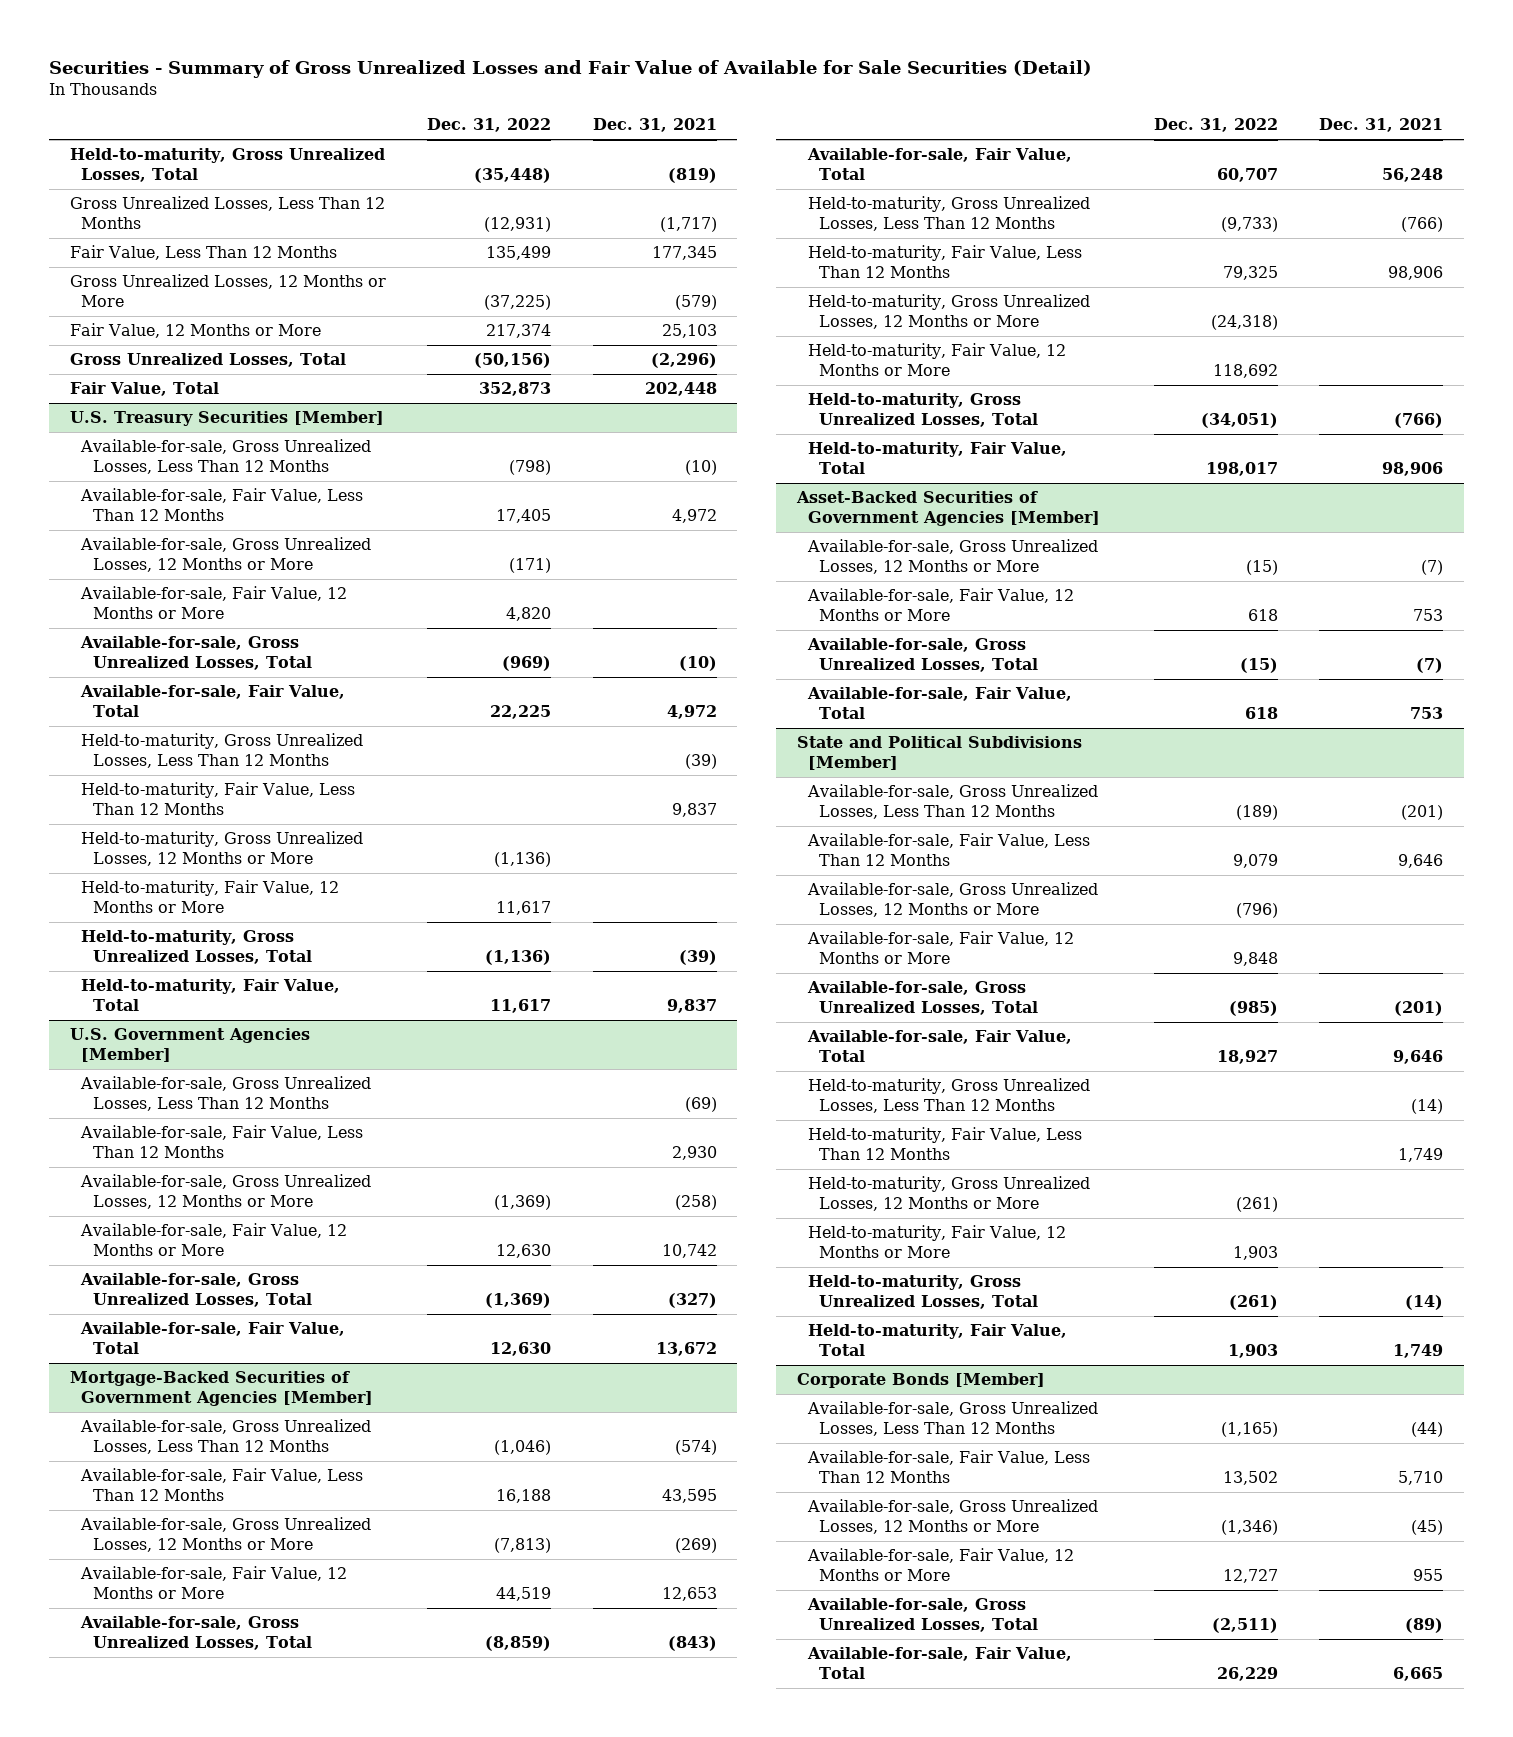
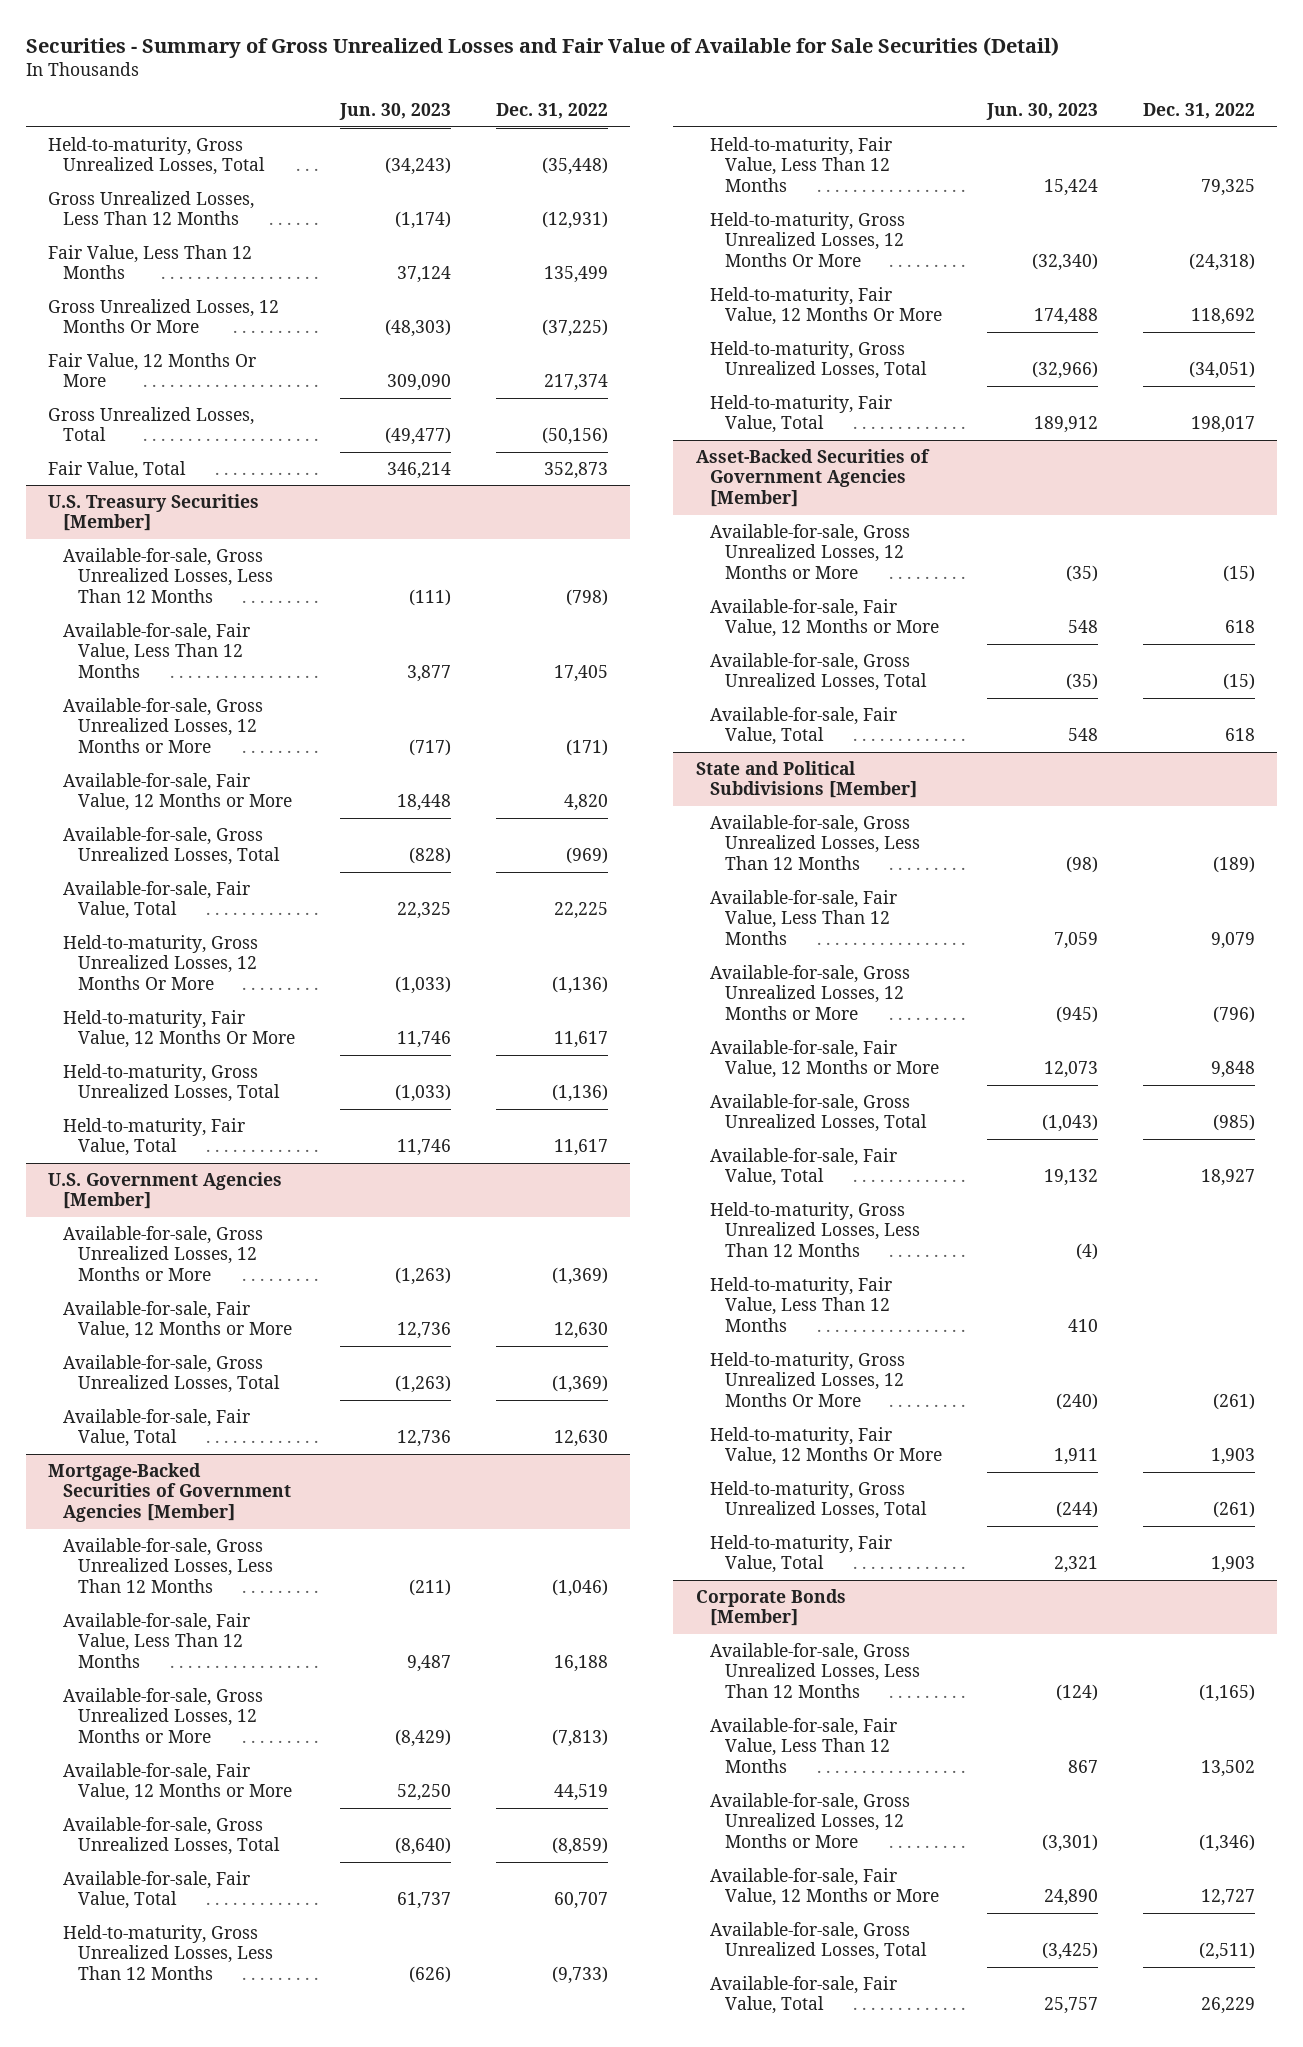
- | Dec. 31, 2022 | Dec. 31, 2021
+ | Jun. 30, 2023 | Dec. 31, 2022
- Gross Unrealized Losses, 12 Months or More | (37,225) | (579)
- Fair Value, 12 Months or More | 217,374 | 25,103
+ Gross Unrealized Losses, 12 Months Or More | (48,303) | (37,225)
+ Fair Value, 12 Months Or More | 309,090 | 217,374
@ U.S. Treasury Securities [Member]
- Held-to-maturity, Gross Unrealized Losses, Less Than 12 Months | | (39)
- Held-to-maturity, Fair Value, Less Than 12 Months | | 9,837
- Held-to-maturity, Gross Unrealized Losses, 12 Months or More | (1,136) |
- Held-to-maturity, Fair Value, 12 Months or More | 11,617 |
+ Held-to-maturity, Gross Unrealized Losses, 12 Months Or More | (1,033) | (1,136)
+ Held-to-maturity, Fair Value, 12 Months Or More | 11,746 | 11,617
@ U.S. Government Agencies [Member]
- Available-for-sale, Gross Unrealized Losses, Less Than 12 Months | | (69)
- Available-for-sale, Fair Value, Less Than 12 Months | | 2,930
@ Mortgage-Backed Securities of Government Agencies [Member]
- Held-to-maturity, Gross Unrealized Losses, 12 Months or More | (24,318) |
- Held-to-maturity, Fair Value, 12 Months or More | 118,692 |
+ Held-to-maturity, Gross Unrealized Losses, 12 Months Or More | (32,340) | (24,318)
+ Held-to-maturity, Fair Value, 12 Months Or More | 174,488 | 118,692
@ State and Political Subdivisions [Member]
- Held-to-maturity, Gross Unrealized Losses, 12 Months or More | (261) |
- Held-to-maturity, Fair Value, 12 Months or More | 1,903 |
+ Held-to-maturity, Gross Unrealized Losses, 12 Months Or More | (240) | (261)
+ Held-to-maturity, Fair Value, 12 Months Or More | 1,911 | 1,903

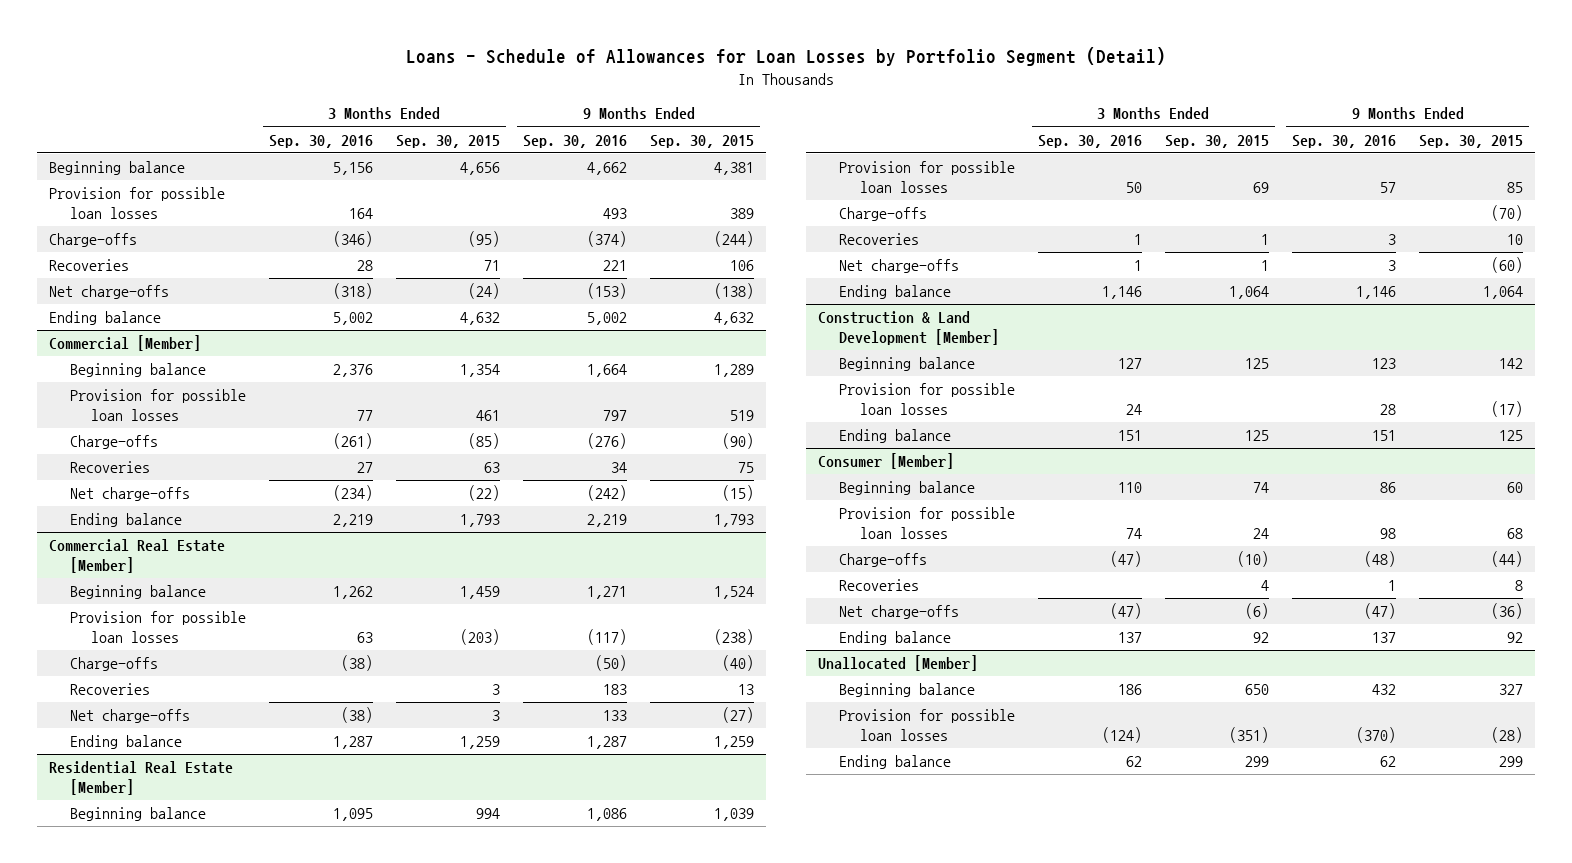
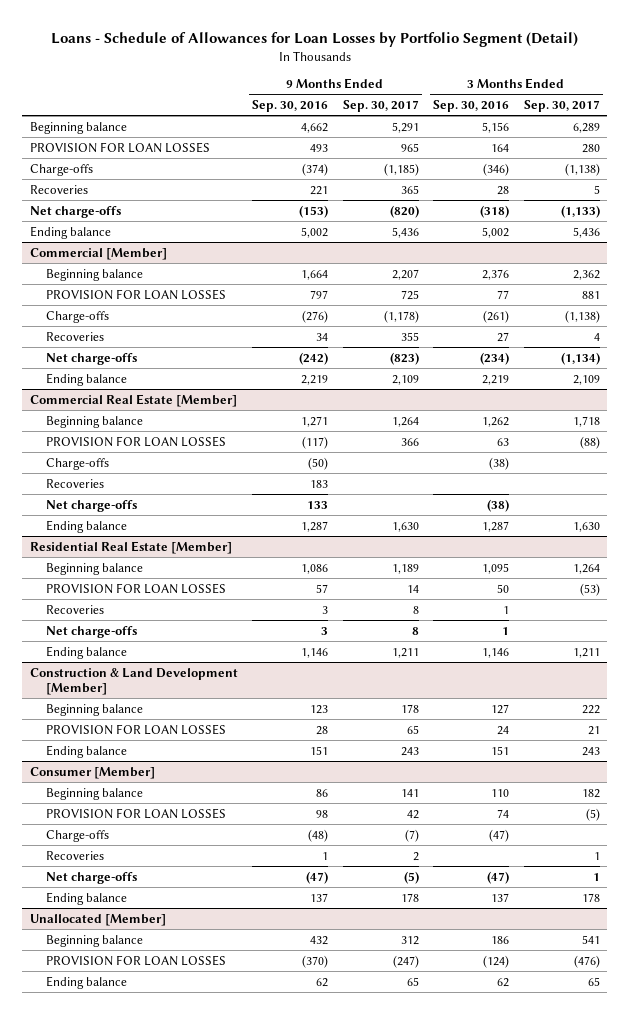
- | 3 Months Ended Sep. 30, 2016 | 3 Months Ended Sep. 30, 2015 | 9 Months Ended Sep. 30, 2016 | 9 Months Ended Sep. 30, 2015
+ | 9 Months Ended Sep. 30, 2016 | 9 Months Ended Sep. 30, 2017 | 3 Months Ended Sep. 30, 2016 | 3 Months Ended Sep. 30, 2017
- Provision for possible loan losses | 164 | | 493 | 389
+ PROVISION FOR LOAN LOSSES | 493 | 965 | 164 | 280
@ Commercial [Member]
- Provision for possible loan losses | 77 | 461 | 797 | 519
+ PROVISION FOR LOAN LOSSES | 797 | 725 | 77 | 881
@ Commercial Real Estate [Member]
- Provision for possible loan losses | 63 | (203) | (117) | (238)
+ PROVISION FOR LOAN LOSSES | (117) | 366 | 63 | (88)
@ Residential Real Estate [Member]
- Provision for possible loan losses | 50 | 69 | 57 | 85
- Charge-offs | | | | (70)
+ PROVISION FOR LOAN LOSSES | 57 | 14 | 50 | (53)
@ Construction & Land Development [Member]
- Provision for possible loan losses | 24 | | 28 | (17)
+ PROVISION FOR LOAN LOSSES | 28 | 65 | 24 | 21
@ Consumer [Member]
- Provision for possible loan losses | 74 | 24 | 98 | 68
+ PROVISION FOR LOAN LOSSES | 98 | 42 | 74 | (5)
@ Unallocated [Member]
- Provision for possible loan losses | (124) | (351) | (370) | (28)
+ PROVISION FOR LOAN LOSSES | (370) | (247) | (124) | (476)

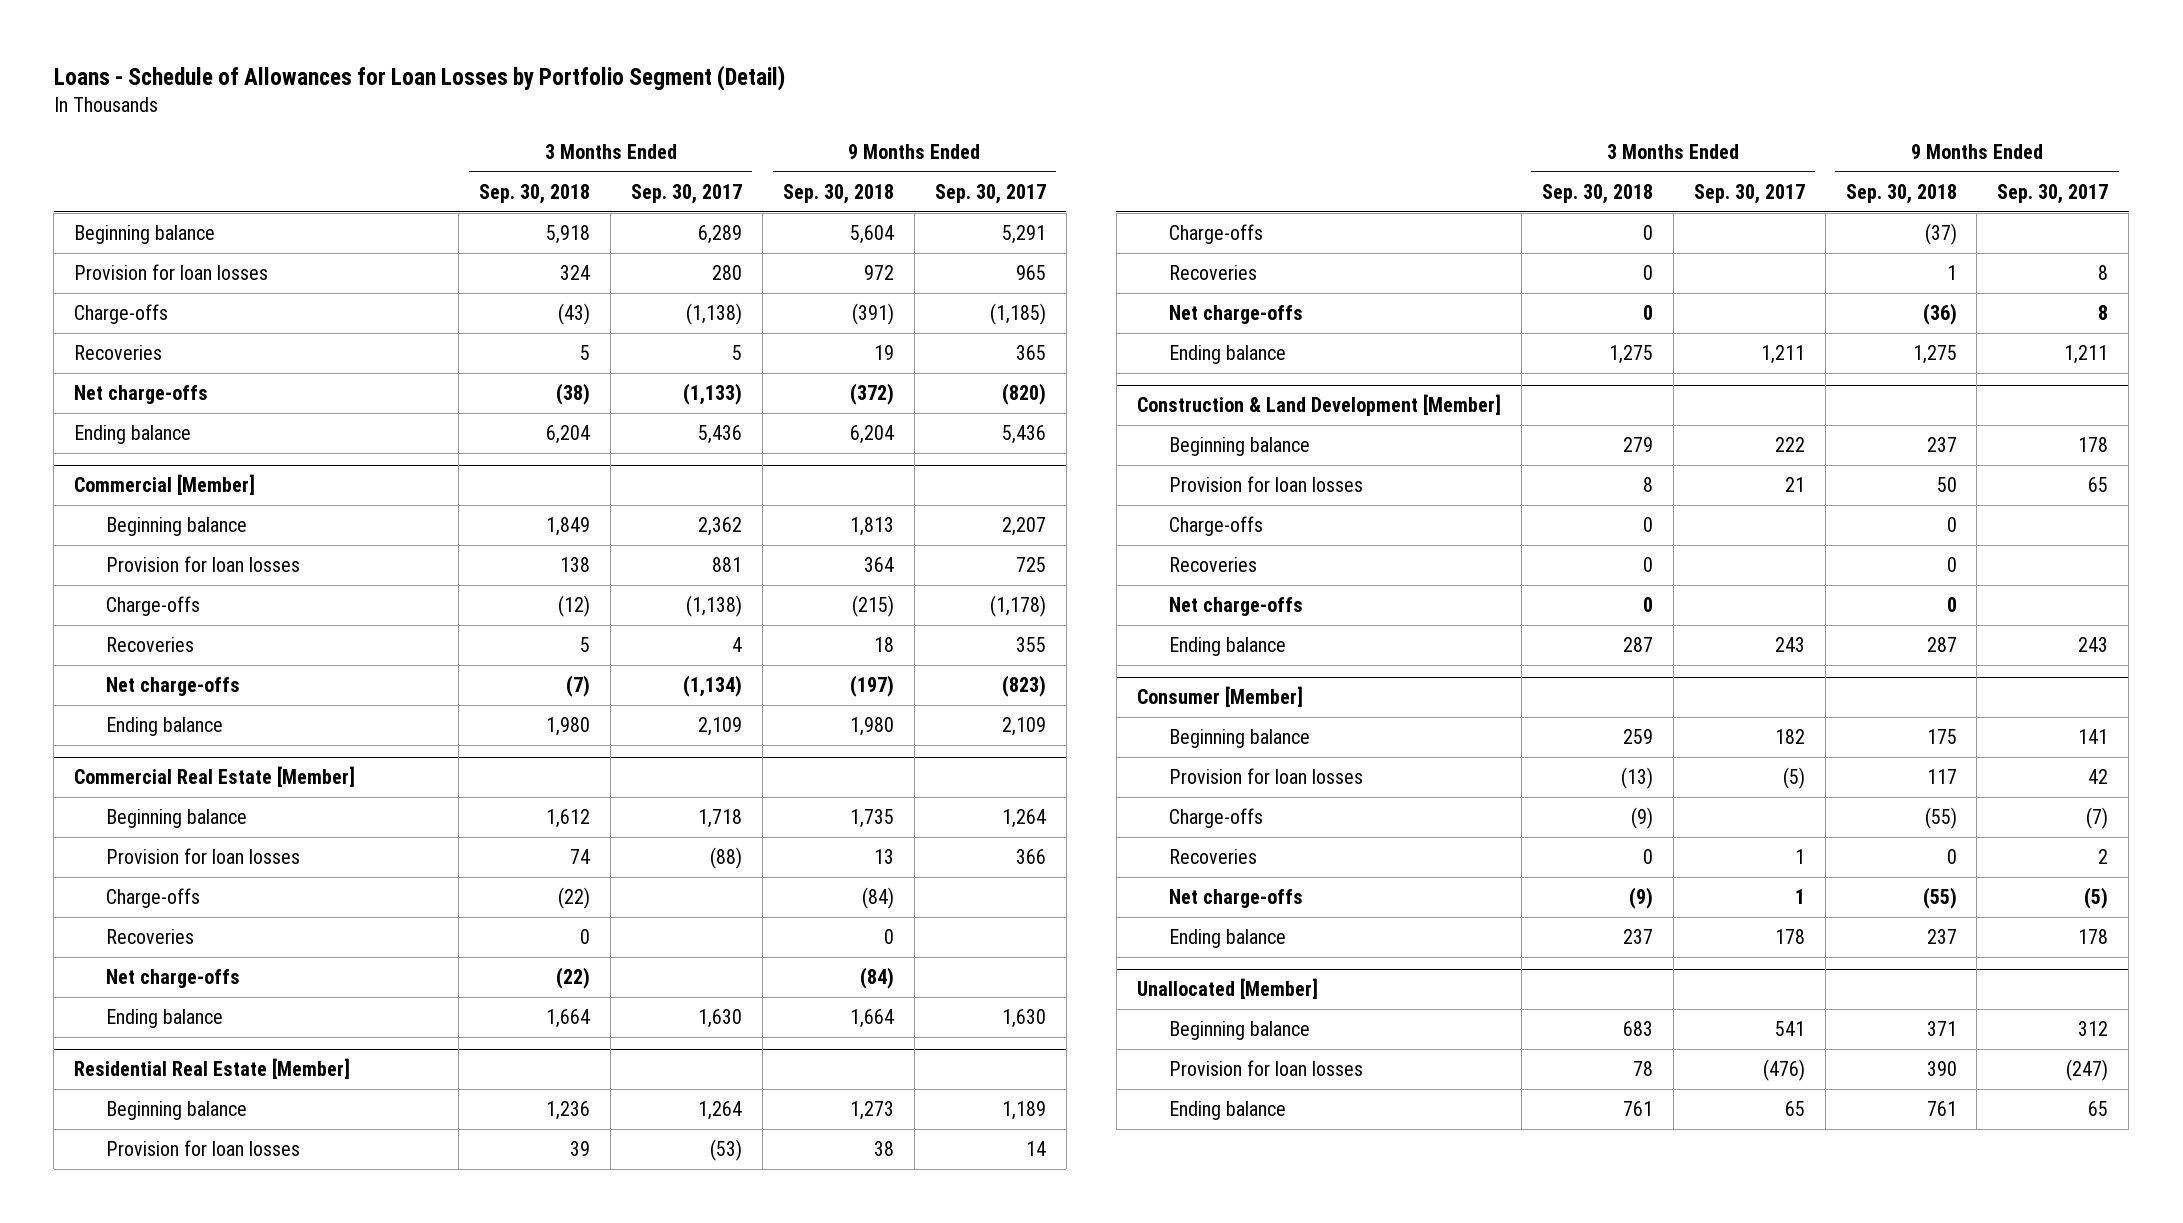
- | 9 Months Ended Sep. 30, 2016 | 9 Months Ended Sep. 30, 2017 | 3 Months Ended Sep. 30, 2016 | 3 Months Ended Sep. 30, 2017
+ | 3 Months Ended Sep. 30, 2018 | 3 Months Ended Sep. 30, 2017 | 9 Months Ended Sep. 30, 2018 | 9 Months Ended Sep. 30, 2017
- PROVISION FOR LOAN LOSSES | 493 | 965 | 164 | 280
+ Provision for loan losses | 324 | 280 | 972 | 965
@ Commercial [Member]
- PROVISION FOR LOAN LOSSES | 797 | 725 | 77 | 881
+ Provision for loan losses | 138 | 881 | 364 | 725
@ Commercial Real Estate [Member]
- PROVISION FOR LOAN LOSSES | (117) | 366 | 63 | (88)
+ Provision for loan losses | 74 | (88) | 13 | 366
@ Residential Real Estate [Member]
- PROVISION FOR LOAN LOSSES | 57 | 14 | 50 | (53)
+ Provision for loan losses | 39 | (53) | 38 | 14
+ Charge-offs | 0 | | (37) |
@ Construction & Land Development [Member]
- PROVISION FOR LOAN LOSSES | 28 | 65 | 24 | 21
+ Provision for loan losses | 8 | 21 | 50 | 65
+ Charge-offs | 0 | | 0 |
+ Recoveries | 0 | | 0 |
+ Net charge-offs | 0 | | 0 |
@ Consumer [Member]
- PROVISION FOR LOAN LOSSES | 98 | 42 | 74 | (5)
+ Provision for loan losses | (13) | (5) | 117 | 42
@ Unallocated [Member]
- PROVISION FOR LOAN LOSSES | (370) | (247) | (124) | (476)
+ Provision for loan losses | 78 | (476) | 390 | (247)

